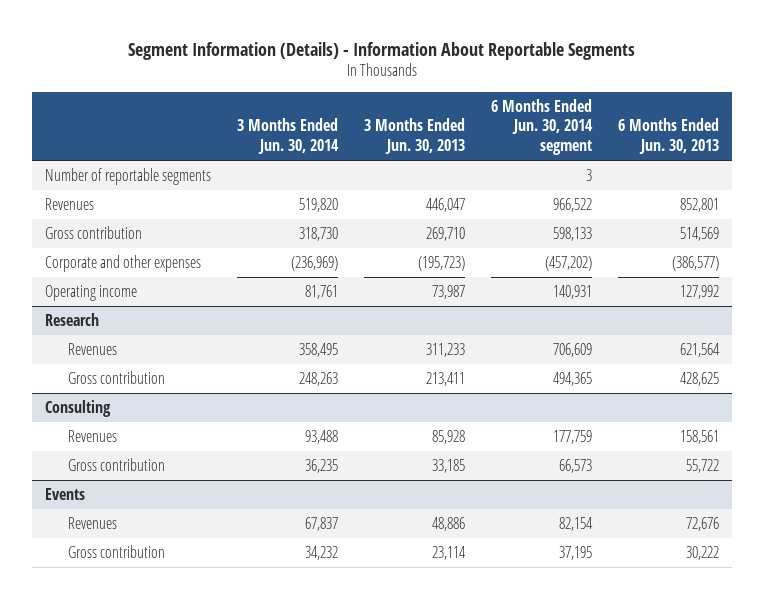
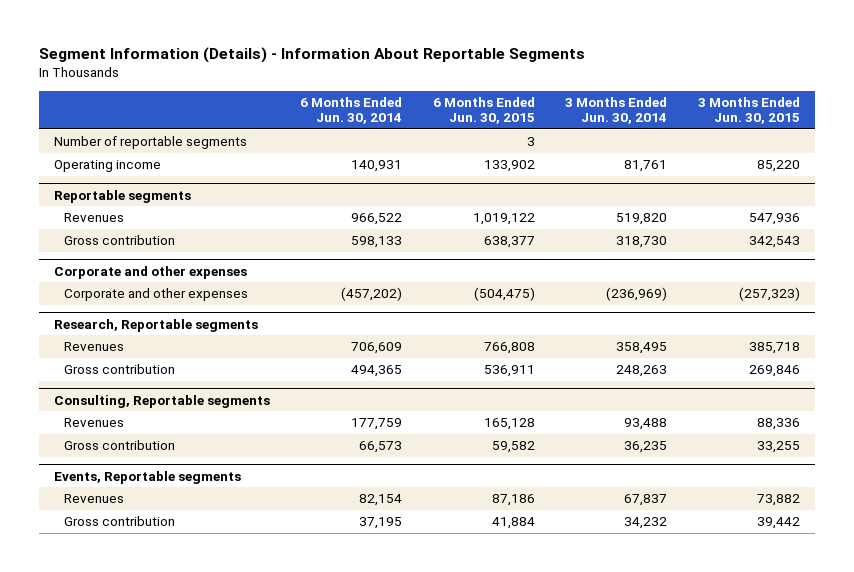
- | 3 Months Ended Jun. 30, 2014 | 3 Months Ended Jun. 30, 2013 | 6 Months Ended Jun. 30, 2014 segment | 6 Months Ended Jun. 30, 2013
+ | 6 Months Ended Jun. 30, 2014 | 6 Months Ended Jun. 30, 2015 | 3 Months Ended Jun. 30, 2014 | 3 Months Ended Jun. 30, 2015
moved up: Operating income | 140,931 | 133,902 | 81,761 | 85,220
+ Reportable segments
+ Corporate and other expenses
- Research
+ Research, Reportable segments
- Consulting
+ Consulting, Reportable segments
- Events
+ Events, Reportable segments

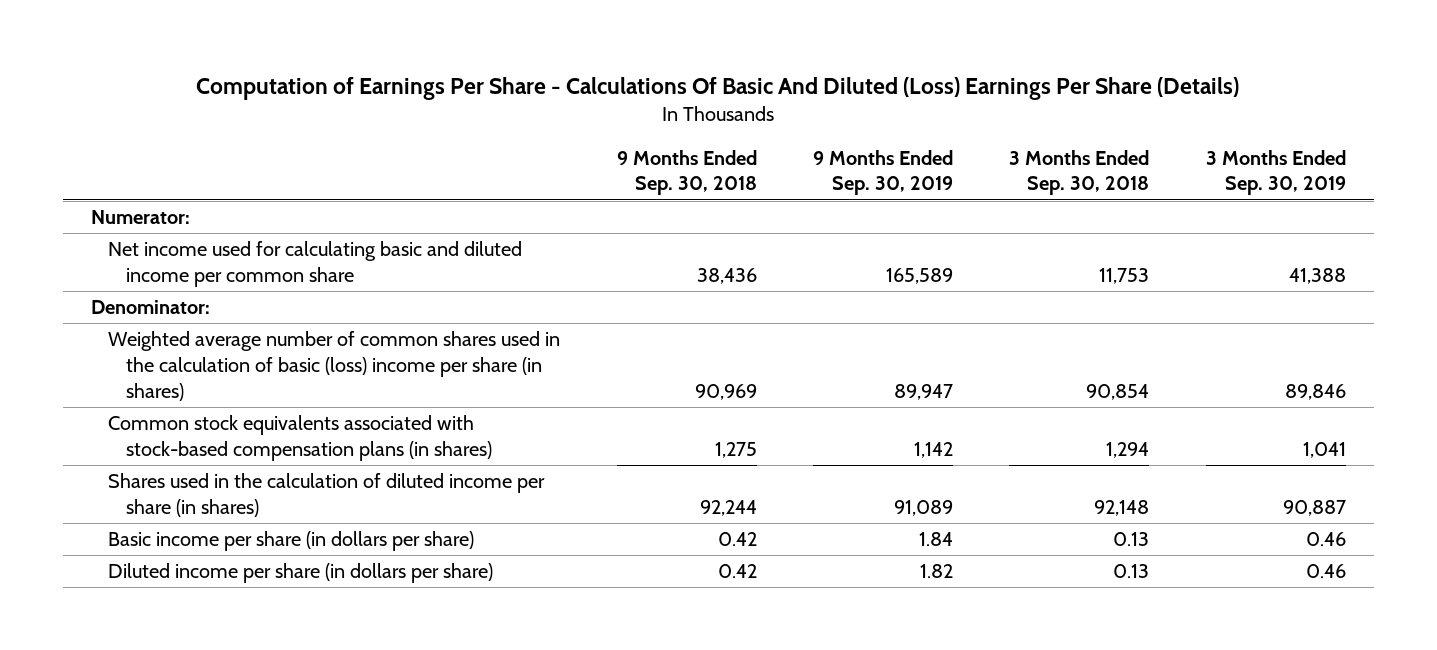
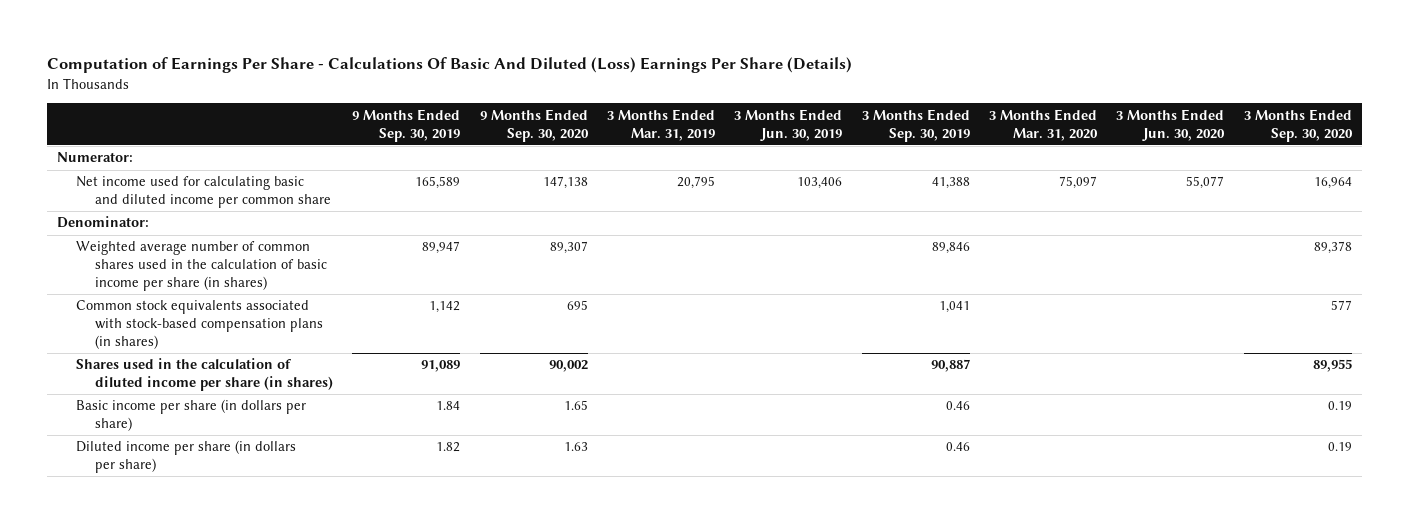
- | 9 Months Ended Sep. 30, 2018 | 9 Months Ended Sep. 30, 2019 | 3 Months Ended Sep. 30, 2018 | 3 Months Ended Sep. 30, 2019
+ | 9 Months Ended Sep. 30, 2019 | 9 Months Ended Sep. 30, 2020 | 3 Months Ended Mar. 31, 2019 | 3 Months Ended Jun. 30, 2019 | 3 Months Ended Sep. 30, 2019 | 3 Months Ended Mar. 31, 2020 | 3 Months Ended Jun. 30, 2020 | 3 Months Ended Sep. 30, 2020
- Weighted average number of common shares used in the calculation of basic (loss) income per share (in shares) | 90,969 | 89,947 | 90,854 | 89,846
+ Weighted average number of common shares used in the calculation of basic income per share (in shares) | 89,947 | 89,307 | | | 89,846 | | | 89,378

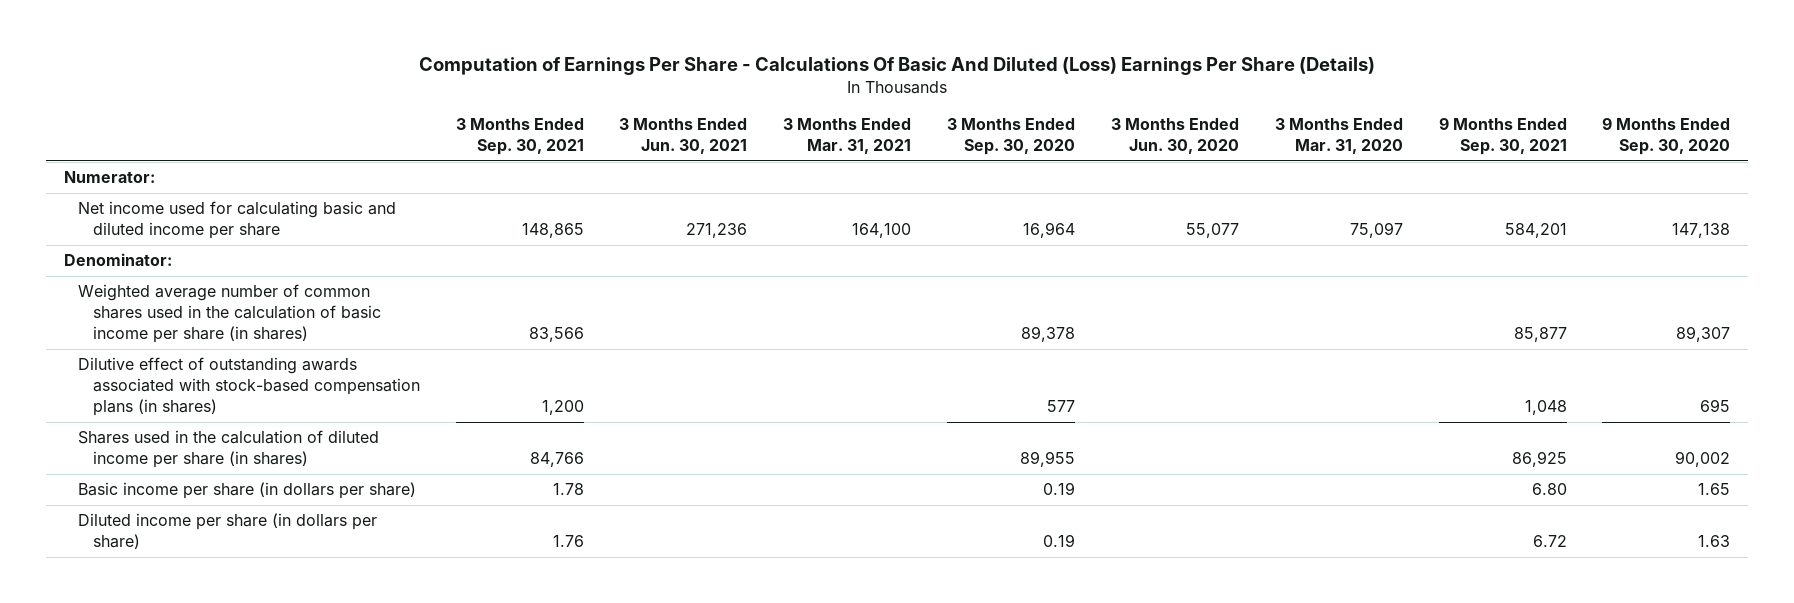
- | 9 Months Ended Sep. 30, 2019 | 9 Months Ended Sep. 30, 2020 | 3 Months Ended Mar. 31, 2019 | 3 Months Ended Jun. 30, 2019 | 3 Months Ended Sep. 30, 2019 | 3 Months Ended Mar. 31, 2020 | 3 Months Ended Jun. 30, 2020 | 3 Months Ended Sep. 30, 2020
+ | 3 Months Ended Sep. 30, 2021 | 3 Months Ended Jun. 30, 2021 | 3 Months Ended Mar. 31, 2021 | 3 Months Ended Sep. 30, 2020 | 3 Months Ended Jun. 30, 2020 | 3 Months Ended Mar. 31, 2020 | 9 Months Ended Sep. 30, 2021 | 9 Months Ended Sep. 30, 2020
- Net income used for calculating basic and diluted income per common share | 165,589 | 147,138 | 20,795 | 103,406 | 41,388 | 75,097 | 55,077 | 16,964
+ Net income used for calculating basic and diluted income per share | 148,865 | 271,236 | 164,100 | 16,964 | 55,077 | 75,097 | 584,201 | 147,138
- Common stock equivalents associated with stock-based compensation plans (in shares) | 1,142 | 695 | | | 1,041 | | | 577
+ Dilutive effect of outstanding awards associated with stock-based compensation plans (in shares) | 1,200 | | | 577 | | | 1,048 | 695

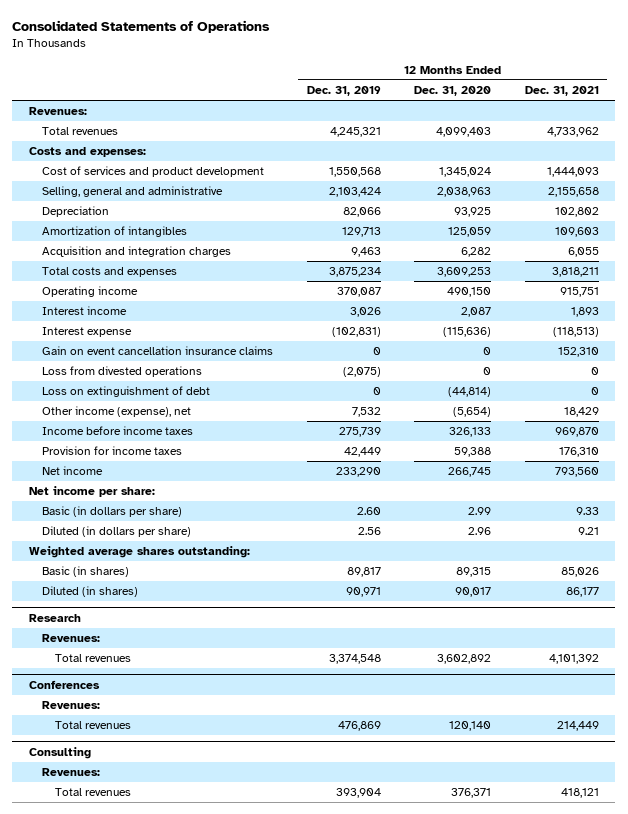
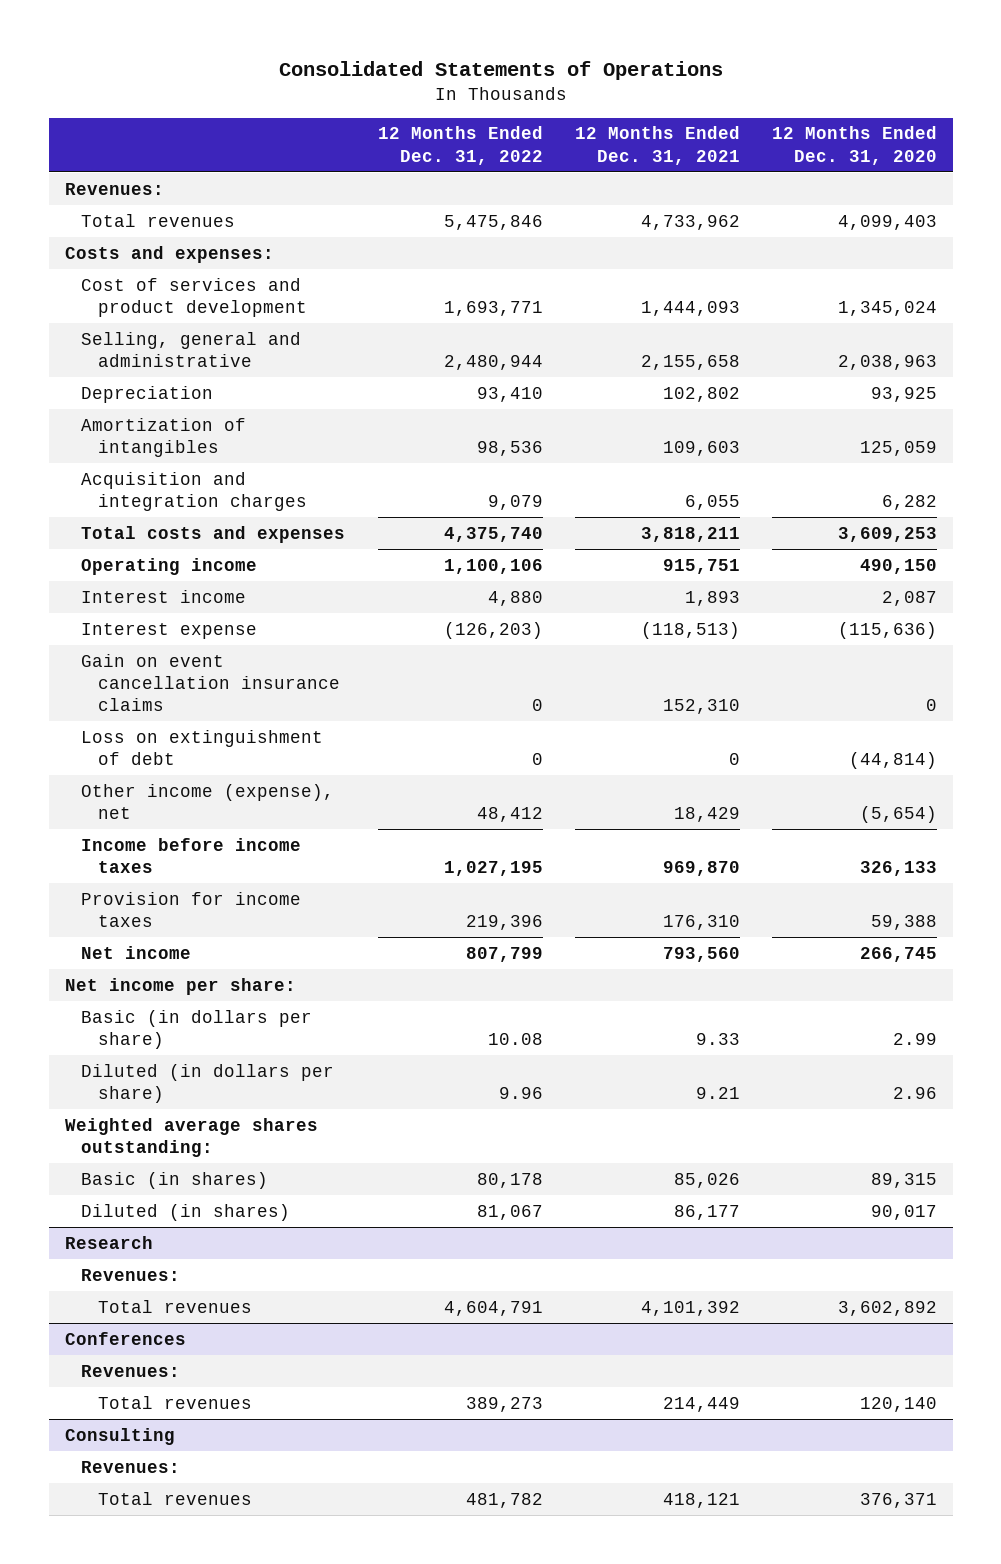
- | 12 Months Ended Dec. 31, 2019 | 12 Months Ended Dec. 31, 2020 | 12 Months Ended Dec. 31, 2021
+ | 12 Months Ended Dec. 31, 2022 | 12 Months Ended Dec. 31, 2021 | 12 Months Ended Dec. 31, 2020
- Loss from divested operations | (2,075) | 0 | 0

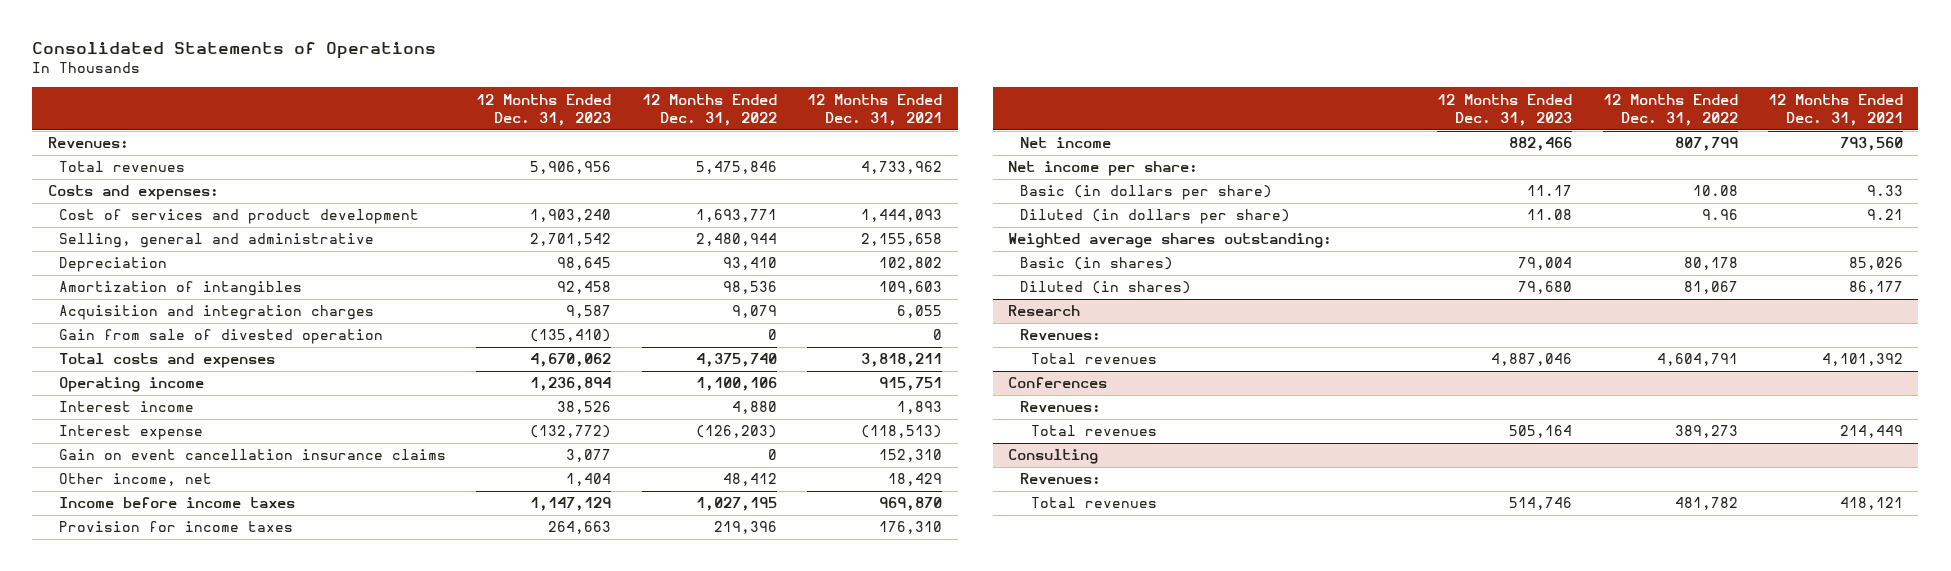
- | 12 Months Ended Dec. 31, 2022 | 12 Months Ended Dec. 31, 2021 | 12 Months Ended Dec. 31, 2020
+ | 12 Months Ended Dec. 31, 2023 | 12 Months Ended Dec. 31, 2022 | 12 Months Ended Dec. 31, 2021
+ Gain from sale of divested operation | (135,410) | 0 | 0
- Loss on extinguishment of debt | 0 | 0 | (44,814)
- Other income (expense), net | 48,412 | 18,429 | (5,654)
+ Other income, net | 1,404 | 48,412 | 18,429

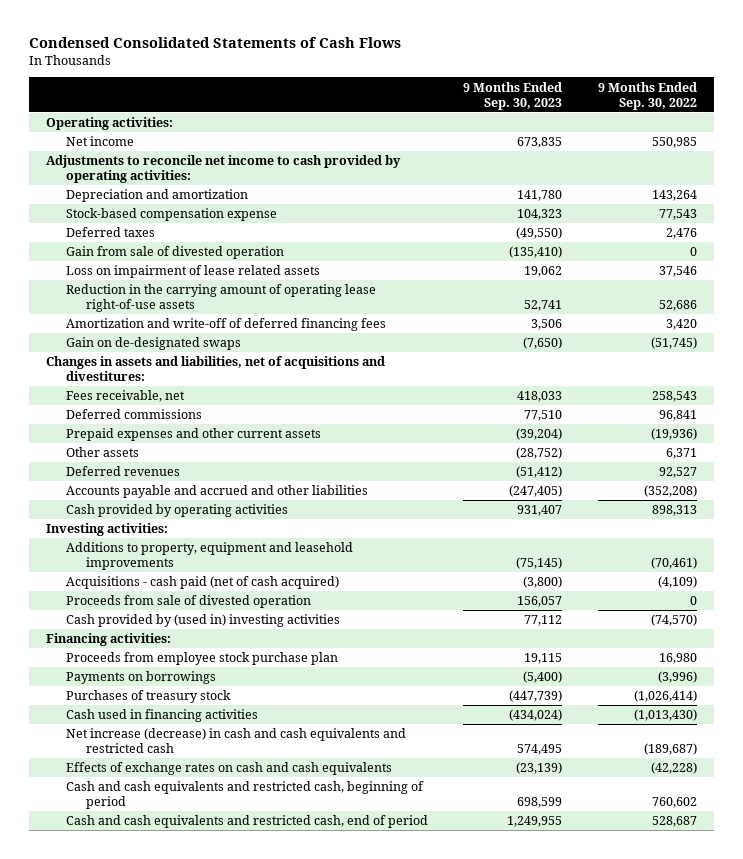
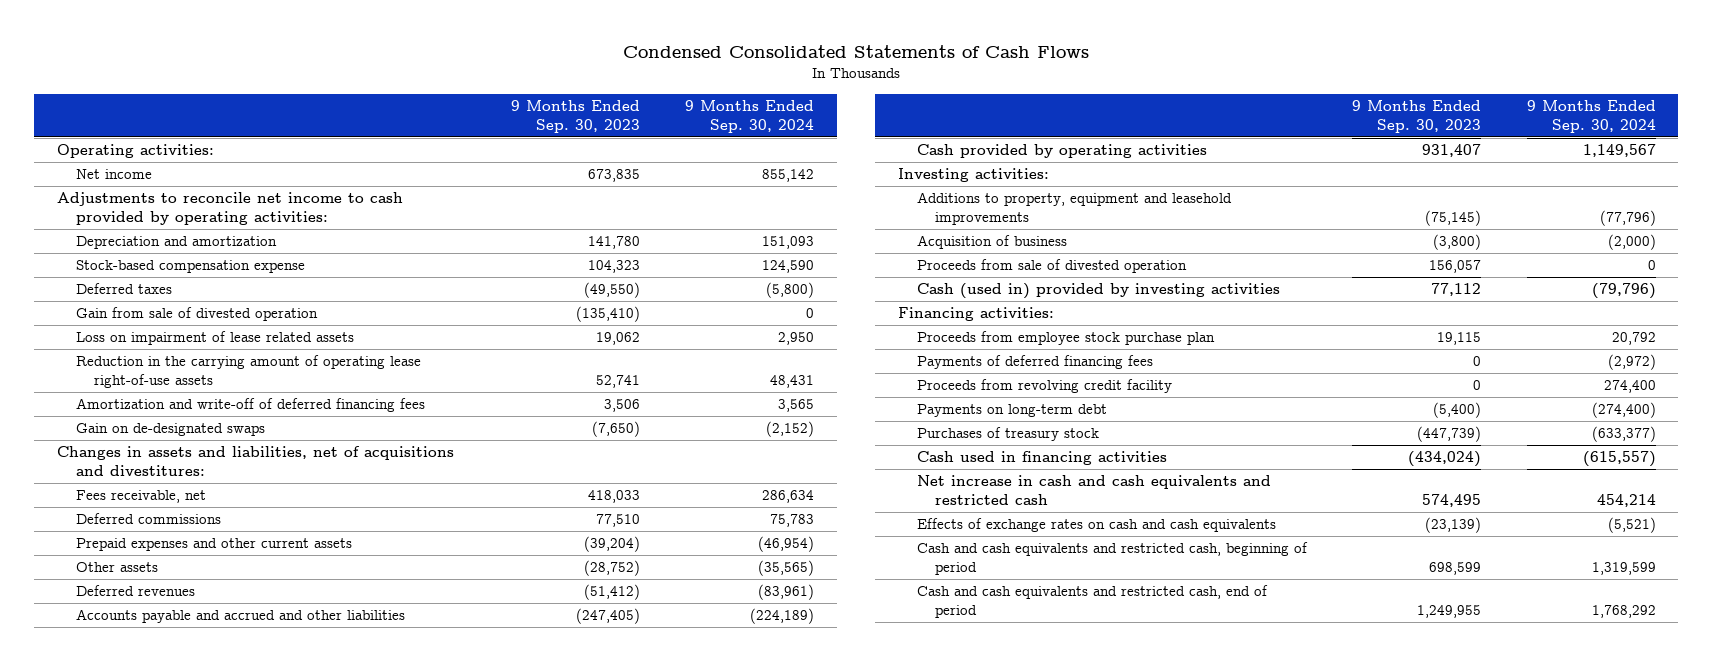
- | 9 Months Ended Sep. 30, 2023 | 9 Months Ended Sep. 30, 2022
+ | 9 Months Ended Sep. 30, 2023 | 9 Months Ended Sep. 30, 2024
- Acquisitions - cash paid (net of cash acquired) | (3,800) | (4,109)
+ Acquisition of business | (3,800) | (2,000)
- Cash provided by (used in) investing activities | 77,112 | (74,570)
+ Cash (used in) provided by investing activities | 77,112 | (79,796)
- Payments on borrowings | (5,400) | (3,996)
+ Payments of deferred financing fees | 0 | (2,972)
+ Proceeds from revolving credit facility | 0 | 274,400
+ Payments on long-term debt | (5,400) | (274,400)
- Net increase (decrease) in cash and cash equivalents and restricted cash | 574,495 | (189,687)
+ Net increase in cash and cash equivalents and restricted cash | 574,495 | 454,214

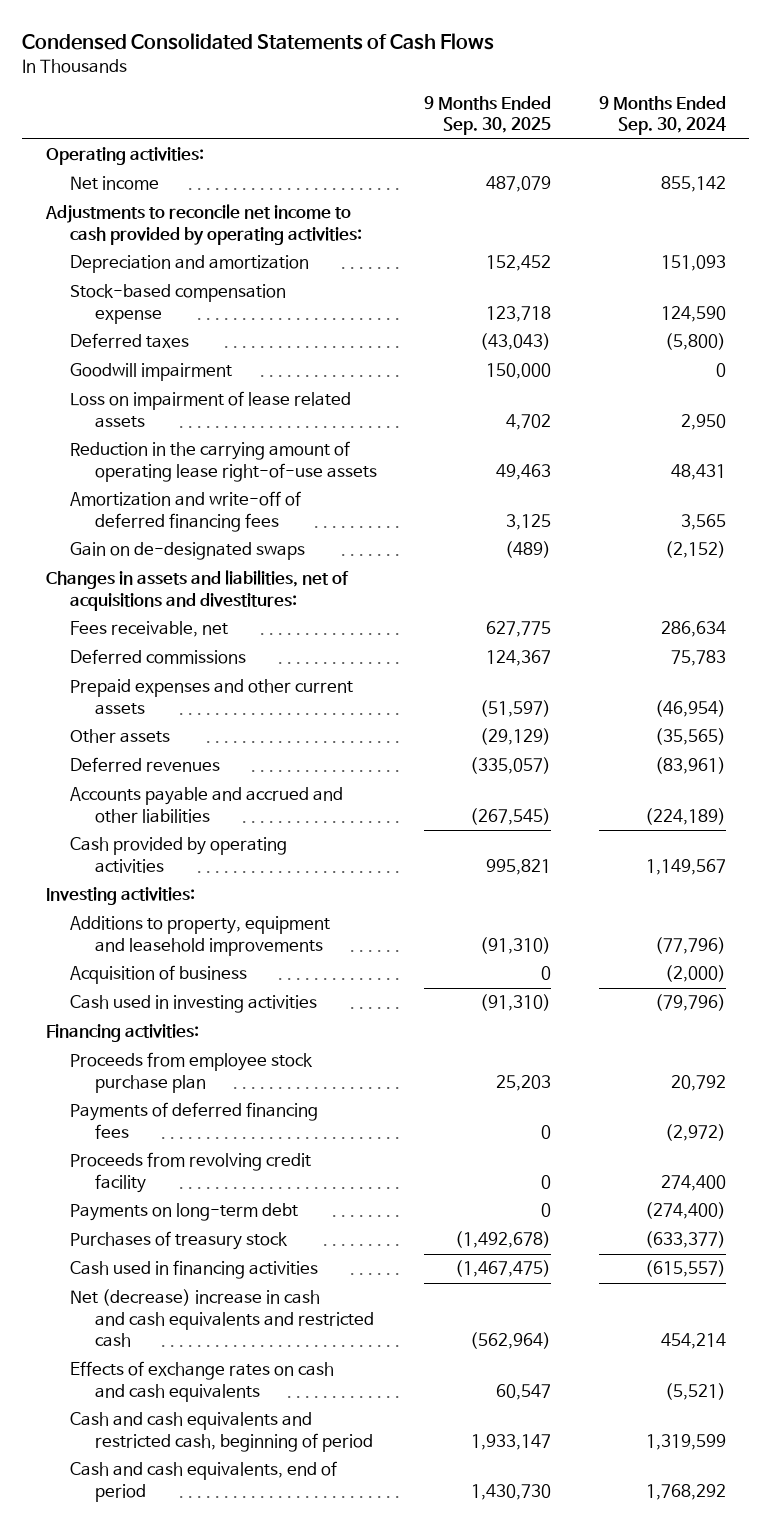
- | 9 Months Ended Sep. 30, 2023 | 9 Months Ended Sep. 30, 2024
+ | 9 Months Ended Sep. 30, 2025 | 9 Months Ended Sep. 30, 2024
- Gain from sale of divested operation | (135,410) | 0
+ Goodwill impairment | 150,000 | 0
- Proceeds from sale of divested operation | 156,057 | 0
- Cash (used in) provided by investing activities | 77,112 | (79,796)
+ Cash used in investing activities | (91,310) | (79,796)
- Net increase in cash and cash equivalents and restricted cash | 574,495 | 454,214
+ Net (decrease) increase in cash and cash equivalents and restricted cash | (562,964) | 454,214
- Cash and cash equivalents and restricted cash, end of period | 1,249,955 | 1,768,292
+ Cash and cash equivalents, end of period | 1,430,730 | 1,768,292

